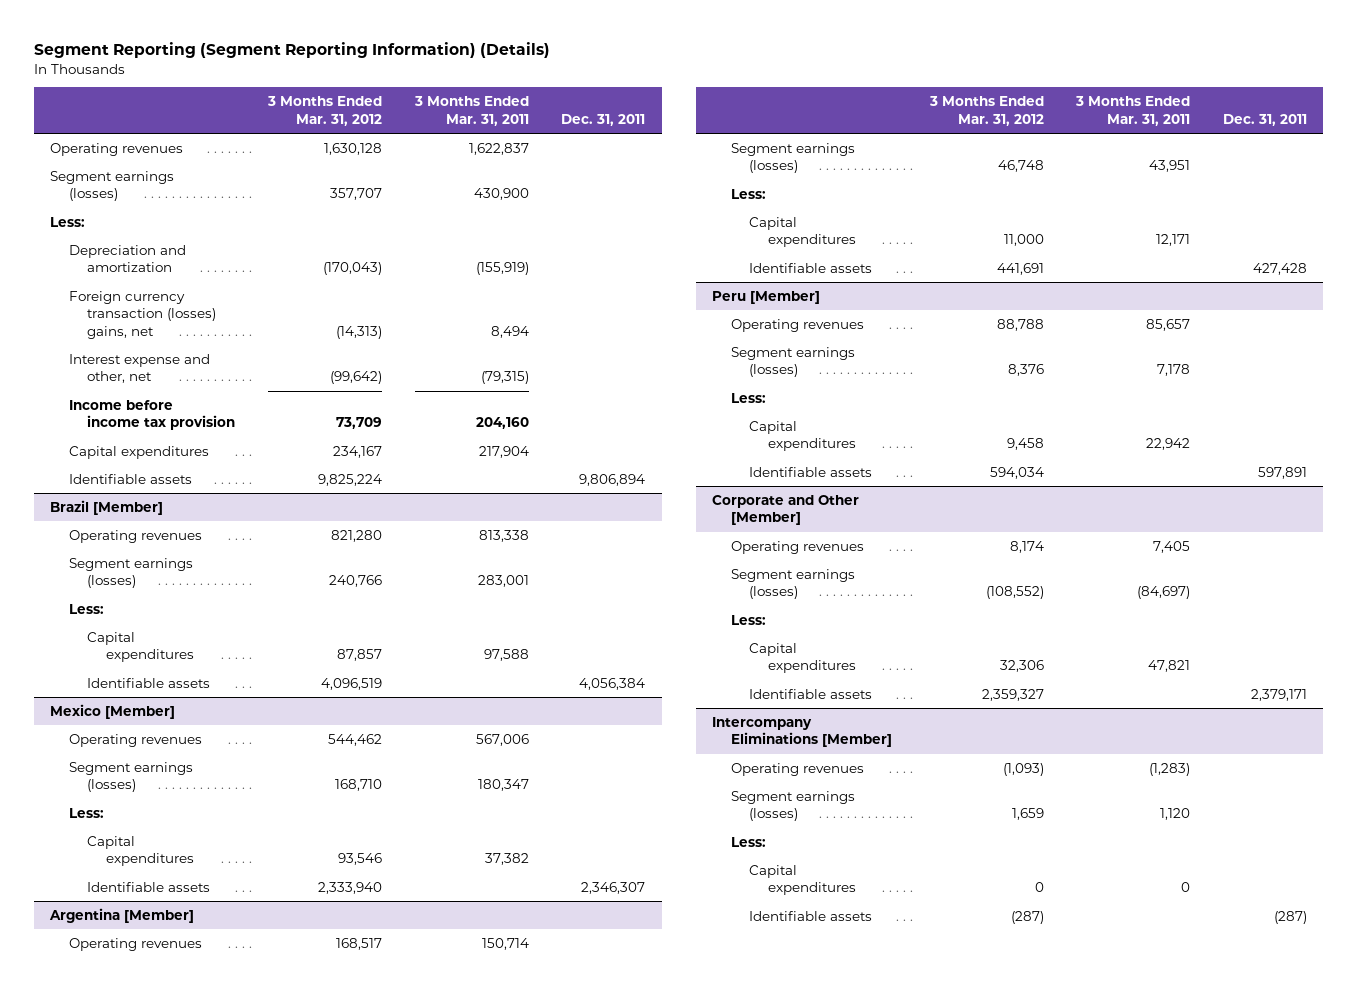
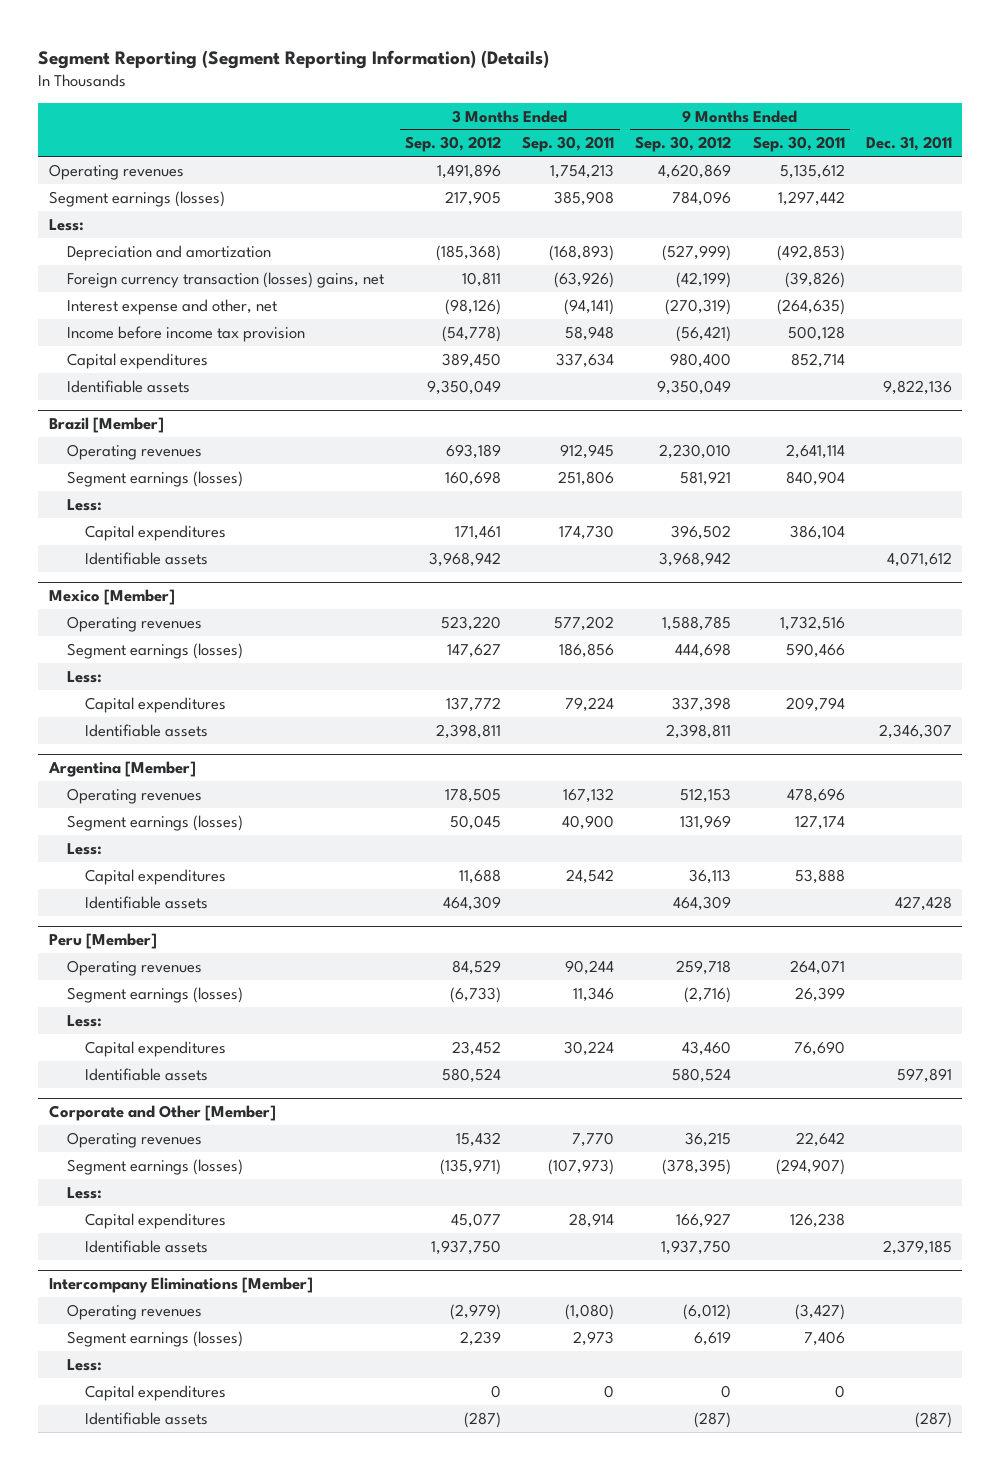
- | 3 Months Ended Mar. 31, 2012 | 3 Months Ended Mar. 31, 2011 | Dec. 31, 2011
+ | 3 Months Ended Sep. 30, 2012 | 3 Months Ended Sep. 30, 2011 | 9 Months Ended Sep. 30, 2012 | 9 Months Ended Sep. 30, 2011 | Dec. 31, 2011
- Identifiable assets | 9,825,224 | | 9,806,894
+ Identifiable assets | 9,350,049 | | 9,350,049 | | 9,822,136
@ Brazil [Member]
- Identifiable assets | 4,096,519 | | 4,056,384
+ Identifiable assets | 3,968,942 | | 3,968,942 | | 4,071,612
@ Corporate and Other [Member]
- Identifiable assets | 2,359,327 | | 2,379,171
+ Identifiable assets | 1,937,750 | | 1,937,750 | | 2,379,185

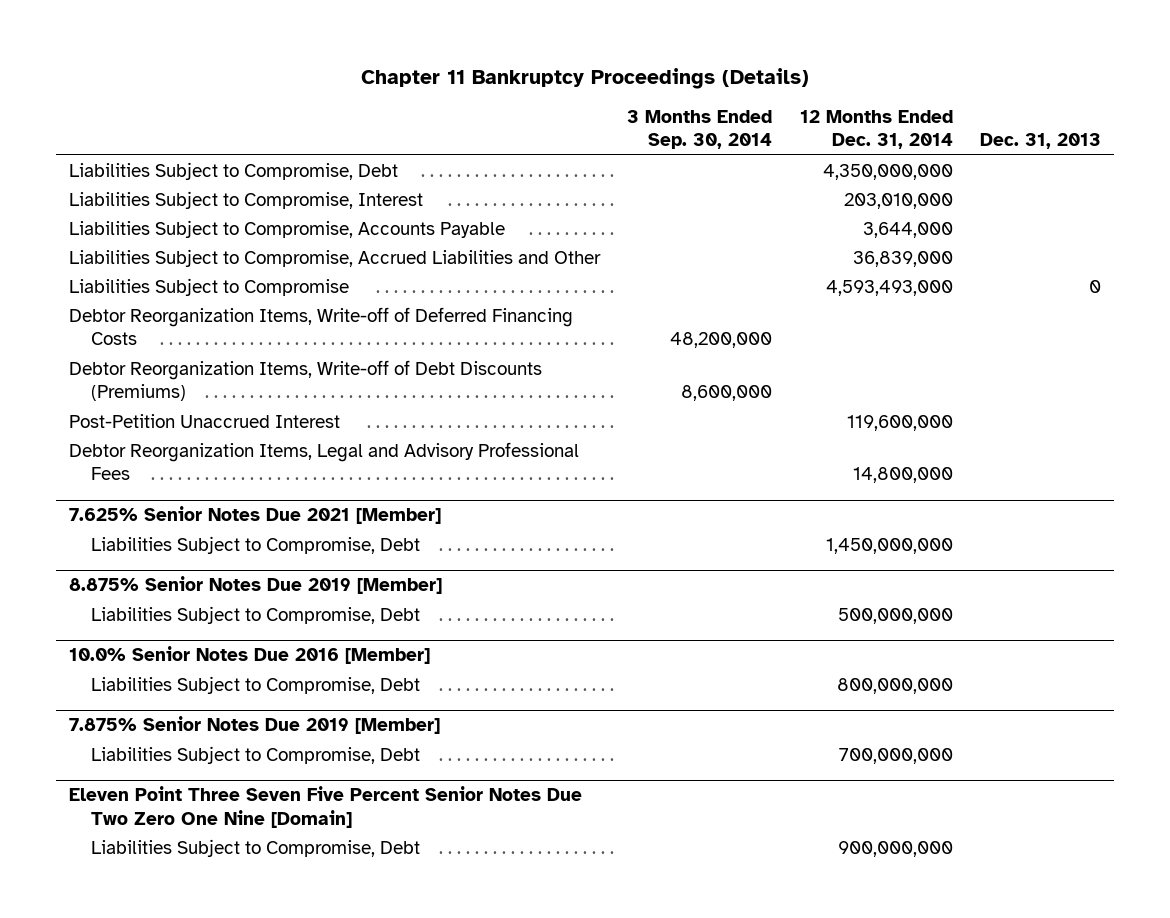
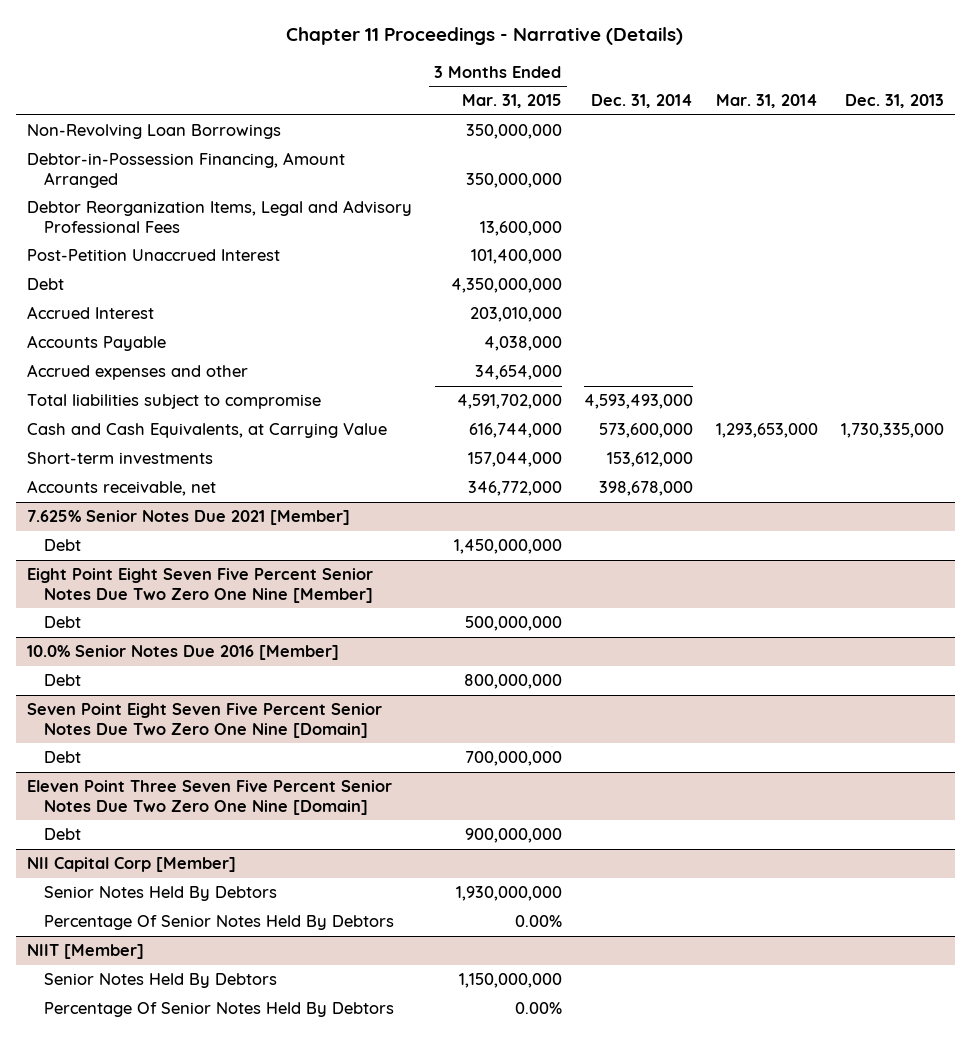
- Chapter 11 Bankruptcy Proceedings (Details)
+ Chapter 11 Proceedings - Narrative (Details)
- | 3 Months Ended Sep. 30, 2014 | 12 Months Ended Dec. 31, 2014 | Dec. 31, 2013
+ | 3 Months Ended Mar. 31, 2015 | Dec. 31, 2014 | Mar. 31, 2014 | Dec. 31, 2013
- Liabilities Subject to Compromise, Debt | | 4,350,000,000 |
- Liabilities Subject to Compromise, Interest | | 203,010,000 |
- Liabilities Subject to Compromise, Accounts Payable | | 3,644,000 |
- Liabilities Subject to Compromise, Accrued Liabilities and Other | | 36,839,000 |
- Liabilities Subject to Compromise | | 4,593,493,000 | 0
- Debtor Reorganization Items, Write-off of Deferred Financing Costs | 48,200,000 | |
- Debtor Reorganization Items, Write-off of Debt Discounts (Premiums) | 8,600,000 | |
+ Non-Revolving Loan Borrowings | 350,000,000 | | |
+ Debtor-in-Possession Financing, Amount Arranged | 350,000,000 | | |
moved down: Post-Petition Unaccrued Interest | 101,400,000 | | |
+ Debt | 4,350,000,000 | | |
+ Accrued Interest | 203,010,000 | | |
+ Accounts Payable | 4,038,000 | | |
+ Accrued expenses and other | 34,654,000 | | |
+ Total liabilities subject to compromise | 4,591,702,000 | 4,593,493,000 | |
+ Cash and Cash Equivalents, at Carrying Value | 616,744,000 | 573,600,000 | 1,293,653,000 | 1,730,335,000
+ Short-term investments | 157,044,000 | 153,612,000 | |
+ Accounts receivable, net | 346,772,000 | 398,678,000 | |
@ 7.625% Senior Notes Due 2021 [Member]
- Liabilities Subject to Compromise, Debt | | 1,450,000,000 |
- 8.875% Senior Notes Due 2019 [Member]
- Liabilities Subject to Compromise, Debt | | 500,000,000 |
@ 7.625% Senior Notes Due 2021 [Member]
+ Debt | 1,450,000,000 | | |
+ Eight Point Eight Seven Five Percent Senior Notes Due Two Zero One Nine [Member]
+ Debt | 500,000,000 | | |
@ 10.0% Senior Notes Due 2016 [Member]
- Liabilities Subject to Compromise, Debt | | 800,000,000 |
- 7.875% Senior Notes Due 2019 [Member]
- Liabilities Subject to Compromise, Debt | | 700,000,000 |
@ 10.0% Senior Notes Due 2016 [Member]
+ Debt | 800,000,000 | | |
+ Seven Point Eight Seven Five Percent Senior Notes Due Two Zero One Nine [Domain]
+ Debt | 700,000,000 | | |
@ Eleven Point Three Seven Five Percent Senior Notes Due Two Zero One Nine [Domain]
- Liabilities Subject to Compromise, Debt | | 900,000,000 |
+ Debt | 900,000,000 | | |
+ NII Capital Corp [Member]
+ Senior Notes Held By Debtors | 1,930,000,000 | | |
+ Percentage Of Senior Notes Held By Debtors | 0.00% | | |
+ NIIT [Member]
+ Senior Notes Held By Debtors | 1,150,000,000 | | |
+ Percentage Of Senior Notes Held By Debtors | 0.00% | | |

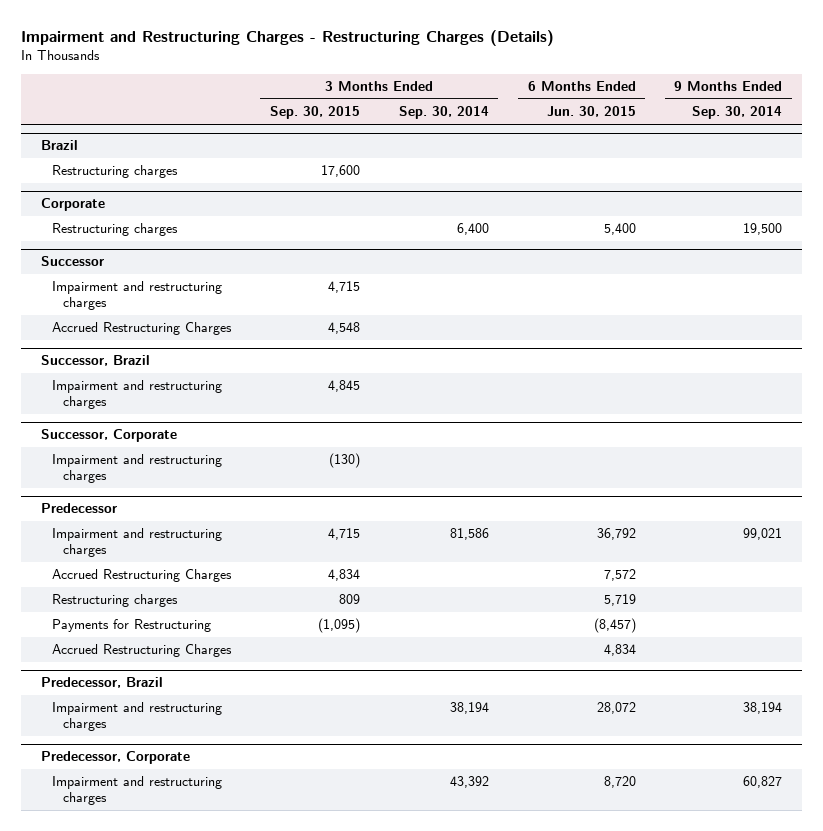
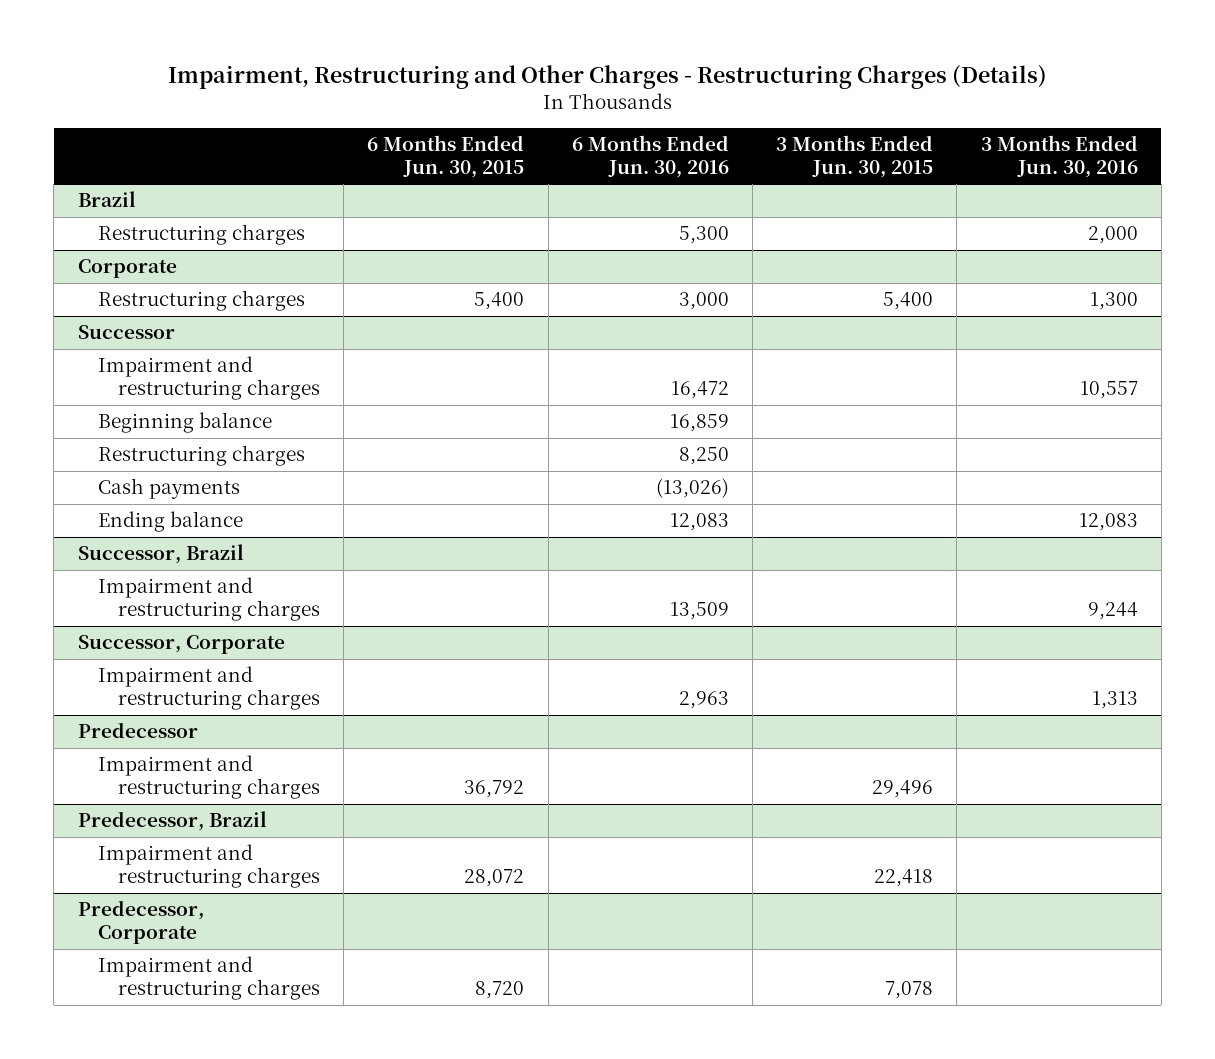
- Impairment and Restructuring Charges - Restructuring Charges (Details)
+ Impairment, Restructuring and Other Charges - Restructuring Charges (Details)
- | 3 Months Ended Sep. 30, 2015 | 3 Months Ended Sep. 30, 2014 | 6 Months Ended Jun. 30, 2015 | 9 Months Ended Sep. 30, 2014
+ | 6 Months Ended Jun. 30, 2015 | 6 Months Ended Jun. 30, 2016 | 3 Months Ended Jun. 30, 2015 | 3 Months Ended Jun. 30, 2016
@ Successor
- Accrued Restructuring Charges | 4,548 | | |
+ Beginning balance | | 16,859 | |
+ Restructuring charges | | 8,250 | |
+ Cash payments | | (13,026) | |
+ Ending balance | | 12,083 | | 12,083
@ Predecessor
- Accrued Restructuring Charges | 4,834 | | 7,572 |
- Restructuring charges | 809 | | 5,719 |
- Payments for Restructuring | (1,095) | | (8,457) |
- Accrued Restructuring Charges | | | 4,834 |

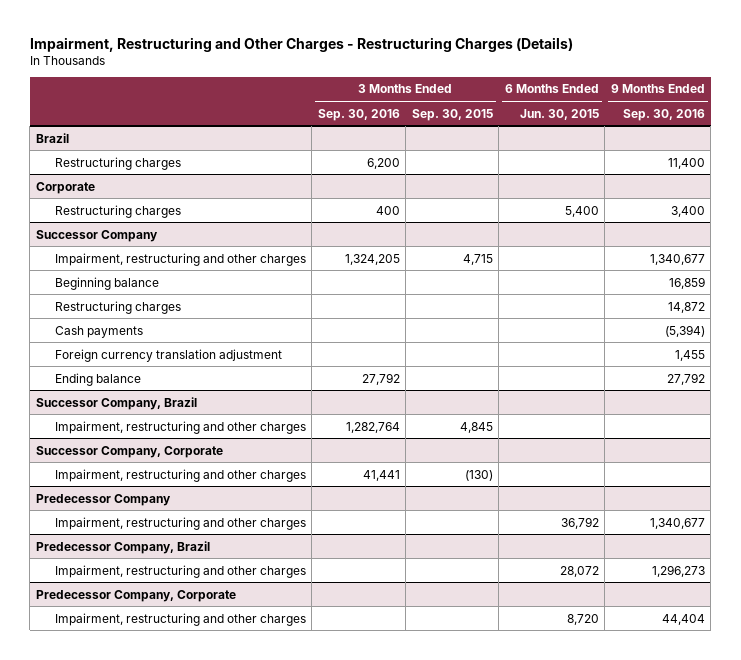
- | 6 Months Ended Jun. 30, 2015 | 6 Months Ended Jun. 30, 2016 | 3 Months Ended Jun. 30, 2015 | 3 Months Ended Jun. 30, 2016
+ | 3 Months Ended Sep. 30, 2016 | 3 Months Ended Sep. 30, 2015 | 6 Months Ended Jun. 30, 2015 | 9 Months Ended Sep. 30, 2016
- Successor
- Impairment and restructuring charges | | 16,472 | | 10,557
+ Successor Company
+ Impairment, restructuring and other charges | 1,324,205 | 4,715 | | 1,340,677
+ Foreign currency translation adjustment | | | | 1,455
- Successor, Brazil
- Impairment and restructuring charges | | 13,509 | | 9,244
- Successor, Corporate
- Impairment and restructuring charges | | 2,963 | | 1,313
- Predecessor
- Impairment and restructuring charges | 36,792 | | 29,496 |
- Predecessor, Brazil
- Impairment and restructuring charges | 28,072 | | 22,418 |
- Predecessor, Corporate
- Impairment and restructuring charges | 8,720 | | 7,078 |
+ Successor Company, Brazil
+ Impairment, restructuring and other charges | 1,282,764 | 4,845 | |
+ Successor Company, Corporate
+ Impairment, restructuring and other charges | 41,441 | (130) | |
+ Predecessor Company
+ Impairment, restructuring and other charges | | | 36,792 | 1,340,677
+ Predecessor Company, Brazil
+ Impairment, restructuring and other charges | | | 28,072 | 1,296,273
+ Predecessor Company, Corporate
+ Impairment, restructuring and other charges | | | 8,720 | 44,404

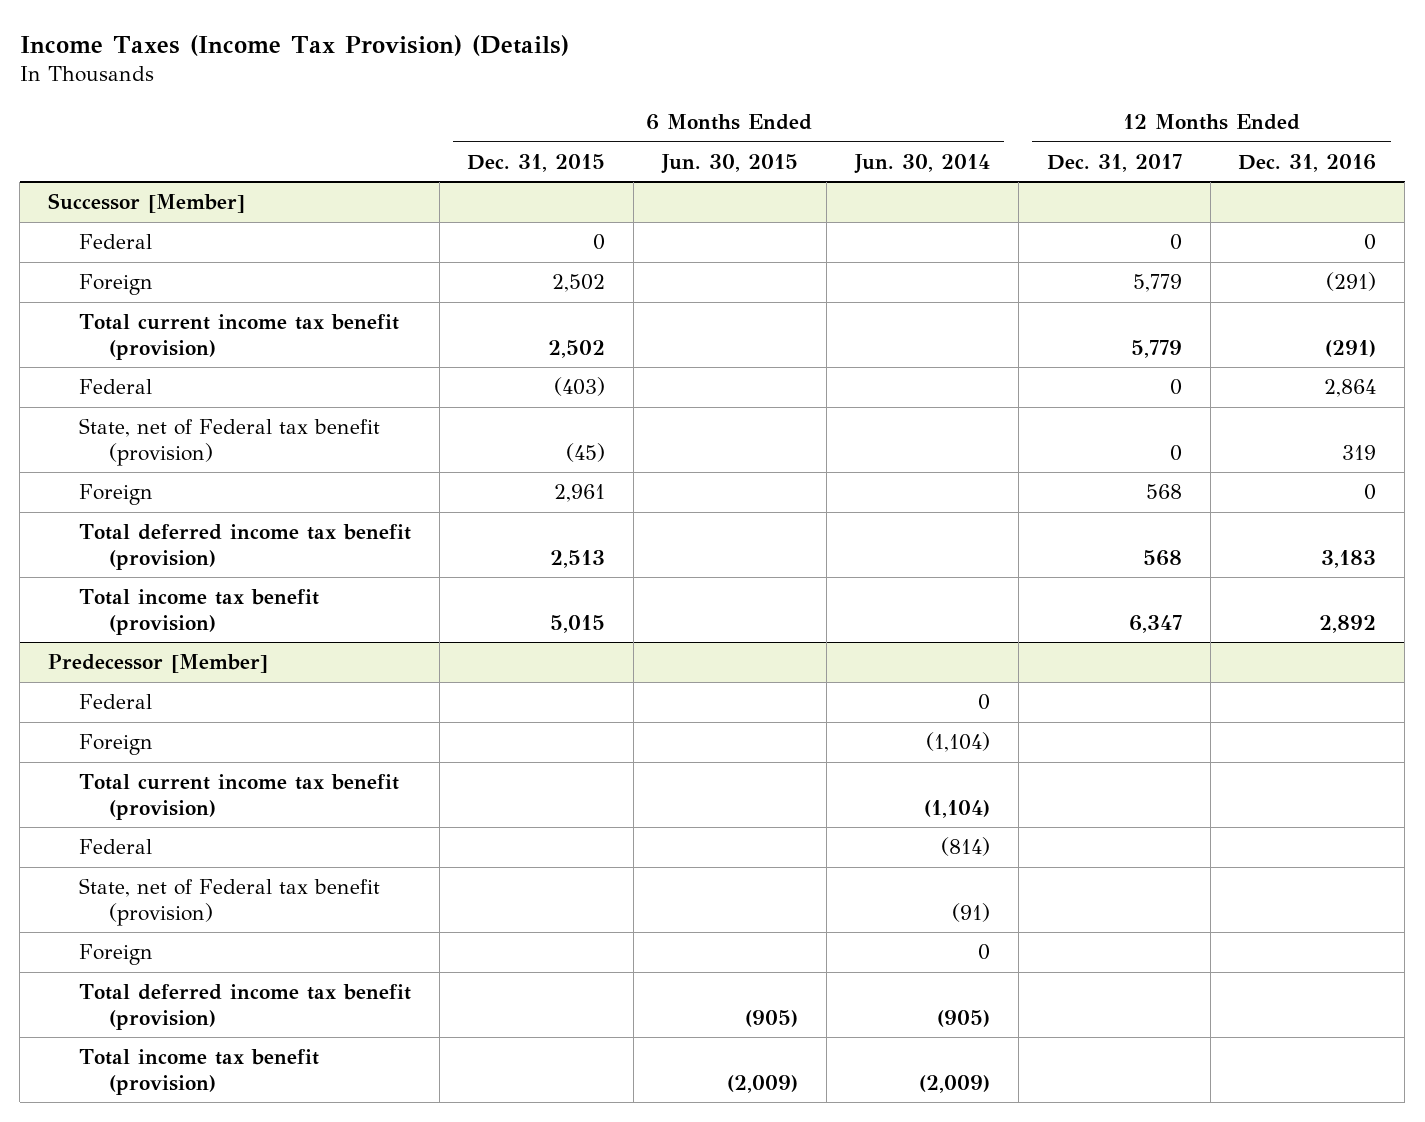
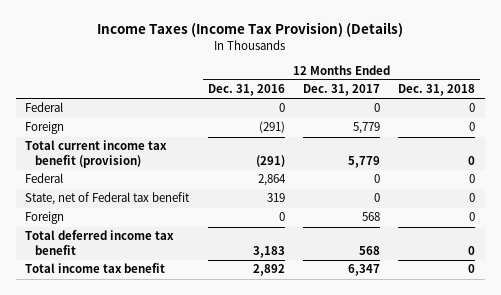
- | 6 Months Ended Dec. 31, 2015 | 6 Months Ended Jun. 30, 2015 | 6 Months Ended Jun. 30, 2014 | 12 Months Ended Dec. 31, 2017 | 12 Months Ended Dec. 31, 2016
+ | 12 Months Ended Dec. 31, 2016 | 12 Months Ended Dec. 31, 2017 | 12 Months Ended Dec. 31, 2018
- Successor [Member]
- State, net of Federal tax benefit (provision) | (45) | | | 0 | 319
+ State, net of Federal tax benefit | 319 | 0 | 0
- Total deferred income tax benefit (provision) | 2,513 | | | 568 | 3,183
- Total income tax benefit (provision) | 5,015 | | | 6,347 | 2,892
- Predecessor [Member]
- Federal | | | 0 | |
- Foreign | | | (1,104) | |
- Total current income tax benefit (provision) | | | (1,104) | |
- Federal | | | (814) | |
- State, net of Federal tax benefit (provision) | | | (91) | |
- Foreign | | | 0 | |
- Total deferred income tax benefit (provision) | | (905) | (905) | |
- Total income tax benefit (provision) | | (2,009) | (2,009) | |
+ Total deferred income tax benefit | 3,183 | 568 | 0
+ Total income tax benefit | 2,892 | 6,347 | 0

